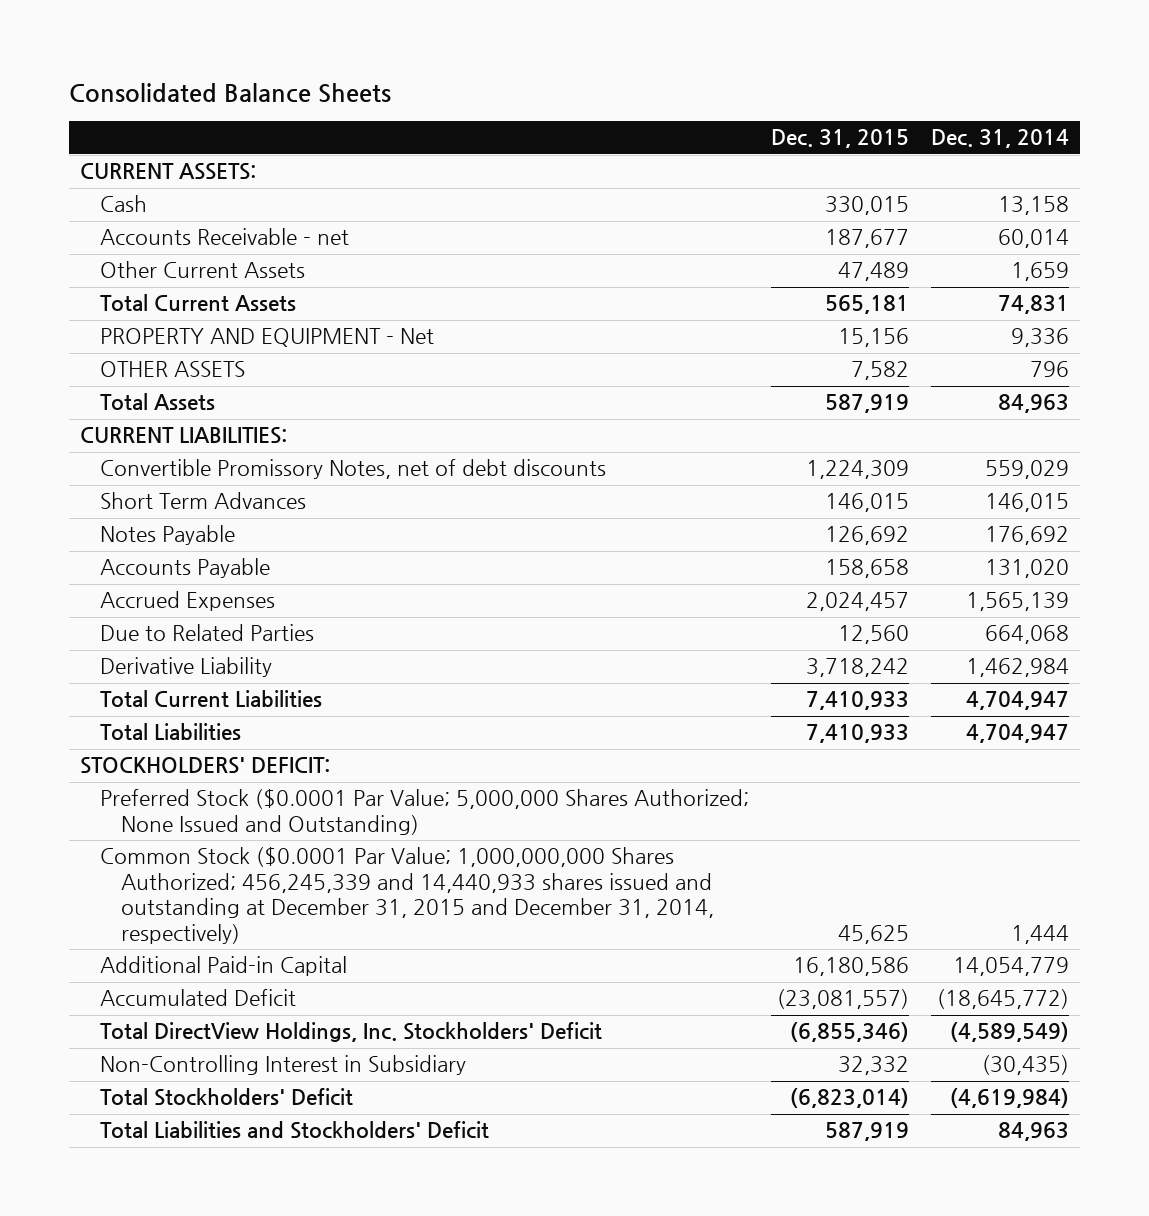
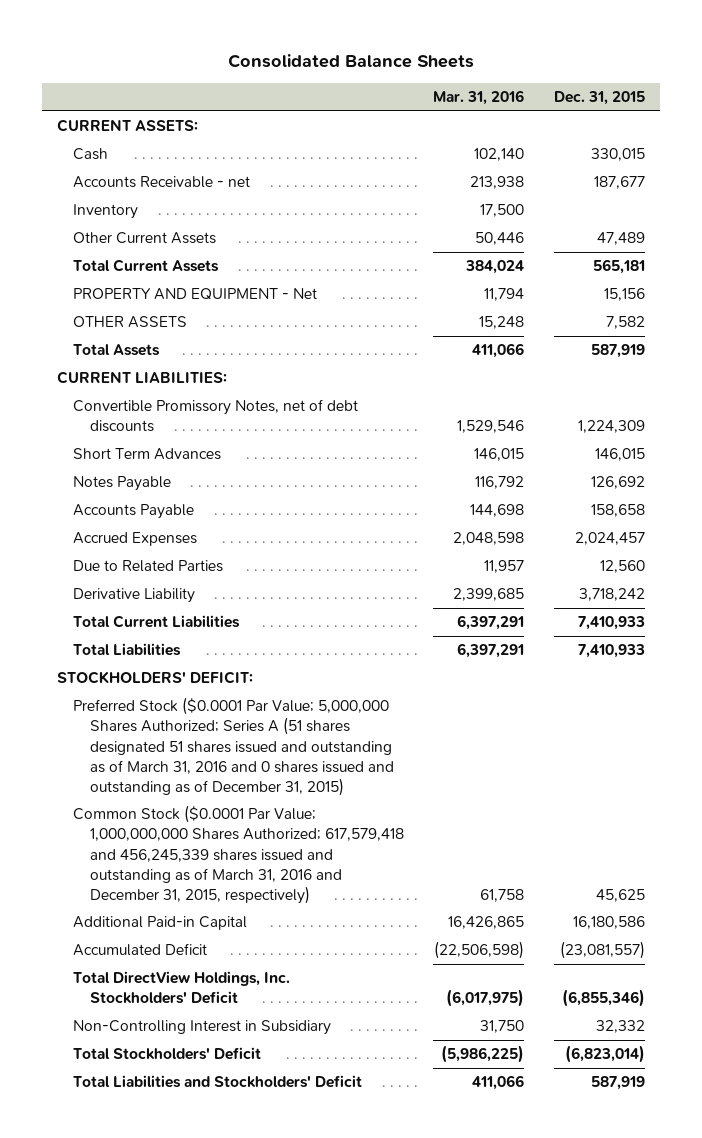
- | Dec. 31, 2015 | Dec. 31, 2014
+ | Mar. 31, 2016 | Dec. 31, 2015
+ Inventory | 17,500 |
- Preferred Stock ($0.0001 Par Value; 5,000,000 Shares Authorized; None Issued and Outstanding)
- Common Stock ($0.0001 Par Value; 1,000,000,000 Shares Authorized; 456,245,339 and 14,440,933 shares issued and outstanding at December 31, 2015 and December 31, 2014, respectively) | 45,625 | 1,444
+ Preferred Stock ($0.0001 Par Value; 5,000,000 Shares Authorized; Series A (51 shares designated 51 shares issued and outstanding as of March 31, 2016 and 0 shares issued and outstanding as of December 31, 2015)
+ Common Stock ($0.0001 Par Value; 1,000,000,000 Shares Authorized; 617,579,418 and 456,245,339 shares issued and outstanding as of March 31, 2016 and December 31, 2015, respectively) | 61,758 | 45,625

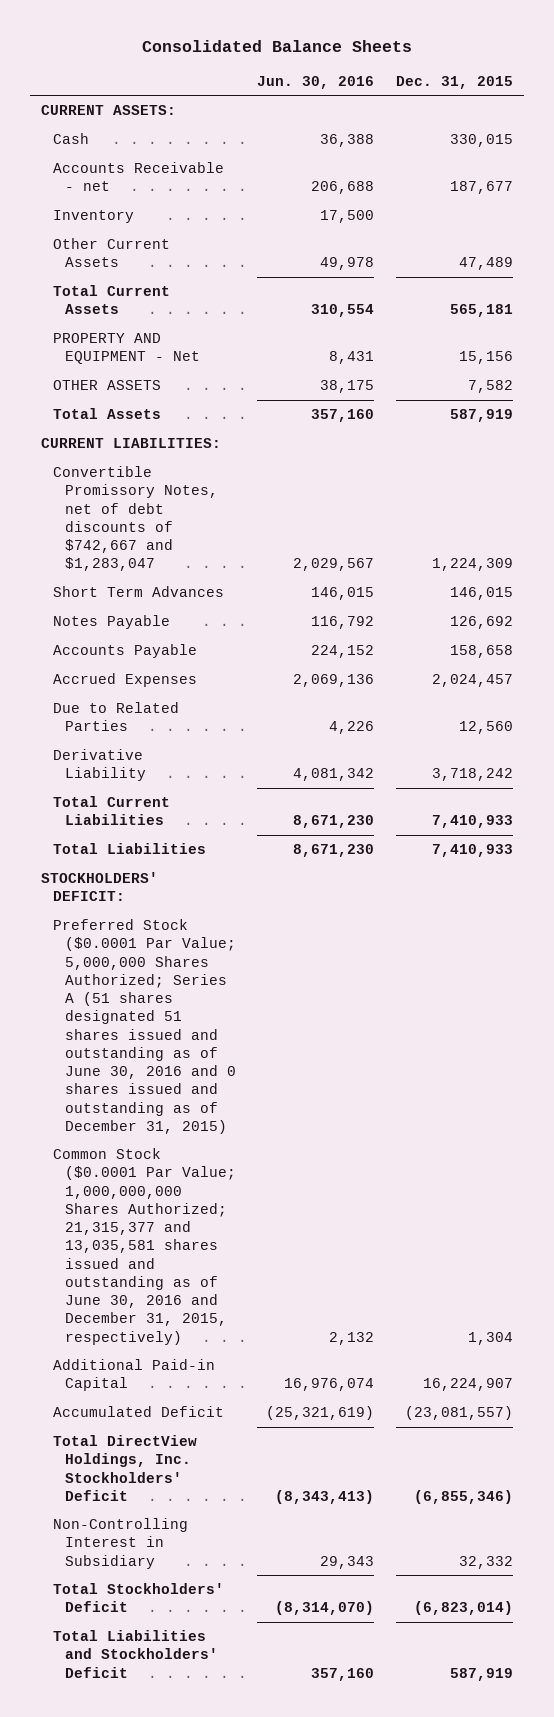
- | Mar. 31, 2016 | Dec. 31, 2015
+ | Jun. 30, 2016 | Dec. 31, 2015
- Convertible Promissory Notes, net of debt discounts | 1,529,546 | 1,224,309
+ Convertible Promissory Notes, net of debt discounts of $742,667 and $1,283,047 | 2,029,567 | 1,224,309
- Preferred Stock ($0.0001 Par Value; 5,000,000 Shares Authorized; Series A (51 shares designated 51 shares issued and outstanding as of March 31, 2016 and 0 shares issued and outstanding as of December 31, 2015)
- Common Stock ($0.0001 Par Value; 1,000,000,000 Shares Authorized; 617,579,418 and 456,245,339 shares issued and outstanding as of March 31, 2016 and December 31, 2015, respectively) | 61,758 | 45,625
- Additional Paid-in Capital | 16,426,865 | 16,180,586
+ Preferred Stock ($0.0001 Par Value; 5,000,000 Shares Authorized; Series A (51 shares designated 51 shares issued and outstanding as of June 30, 2016 and 0 shares issued and outstanding as of December 31, 2015)
+ Common Stock ($0.0001 Par Value; 1,000,000,000 Shares Authorized; 21,315,377 and 13,035,581 shares issued and outstanding as of June 30, 2016 and December 31, 2015, respectively) | 2,132 | 1,304
+ Additional Paid-in Capital | 16,976,074 | 16,224,907

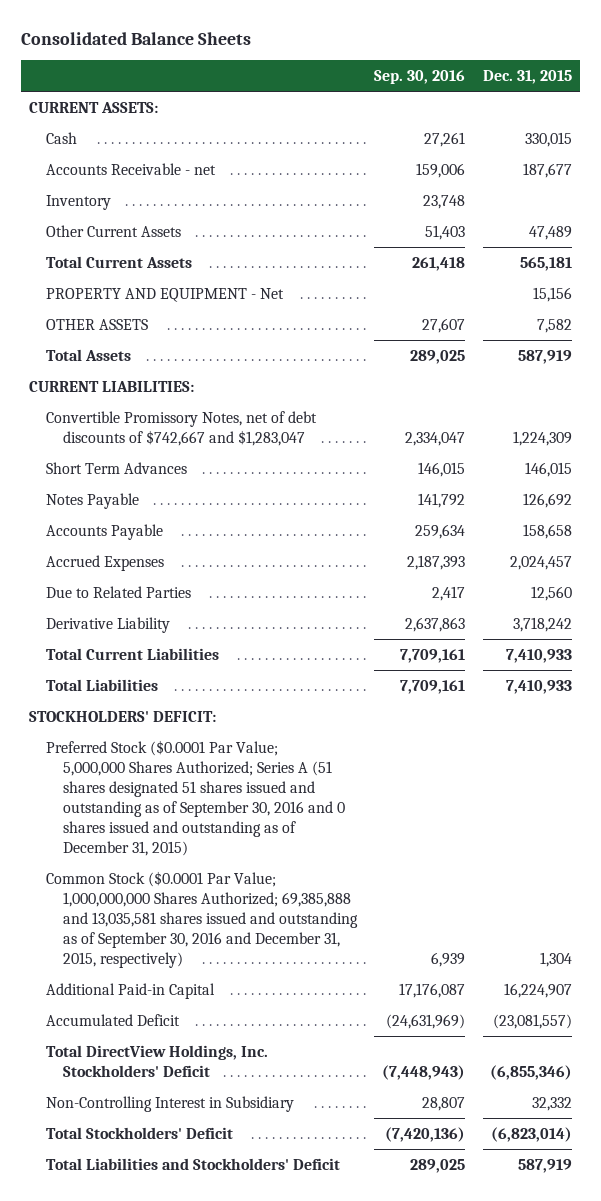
- | Jun. 30, 2016 | Dec. 31, 2015
+ | Sep. 30, 2016 | Dec. 31, 2015
- Preferred Stock ($0.0001 Par Value; 5,000,000 Shares Authorized; Series A (51 shares designated 51 shares issued and outstanding as of June 30, 2016 and 0 shares issued and outstanding as of December 31, 2015)
- Common Stock ($0.0001 Par Value; 1,000,000,000 Shares Authorized; 21,315,377 and 13,035,581 shares issued and outstanding as of June 30, 2016 and December 31, 2015, respectively) | 2,132 | 1,304
+ Preferred Stock ($0.0001 Par Value; 5,000,000 Shares Authorized; Series A (51 shares designated 51 shares issued and outstanding as of September 30, 2016 and 0 shares issued and outstanding as of December 31, 2015)
+ Common Stock ($0.0001 Par Value; 1,000,000,000 Shares Authorized; 69,385,888 and 13,035,581 shares issued and outstanding as of September 30, 2016 and December 31, 2015, respectively) | 6,939 | 1,304

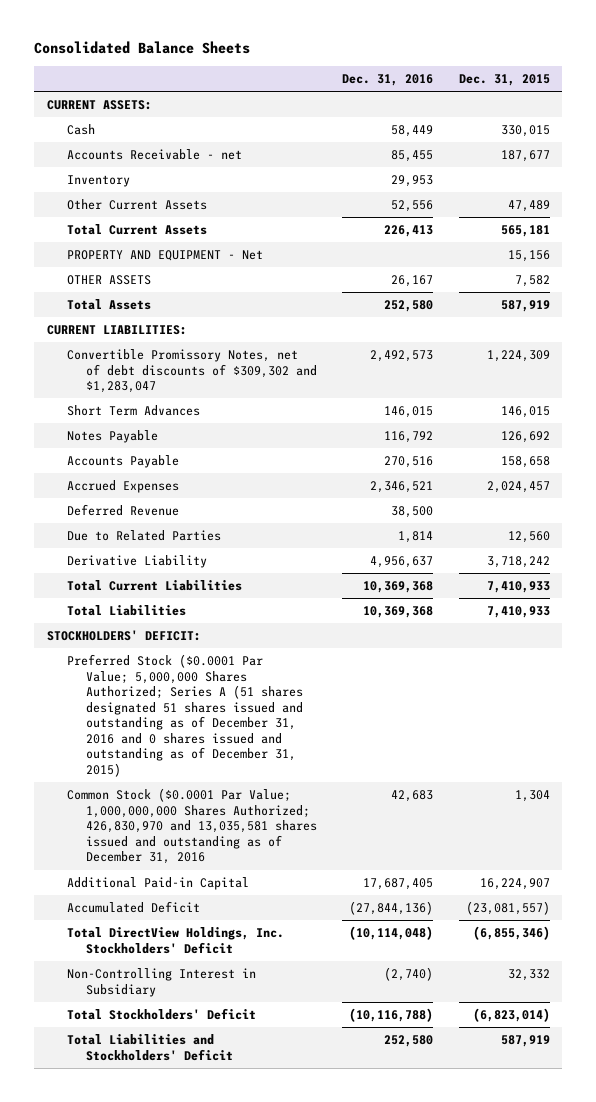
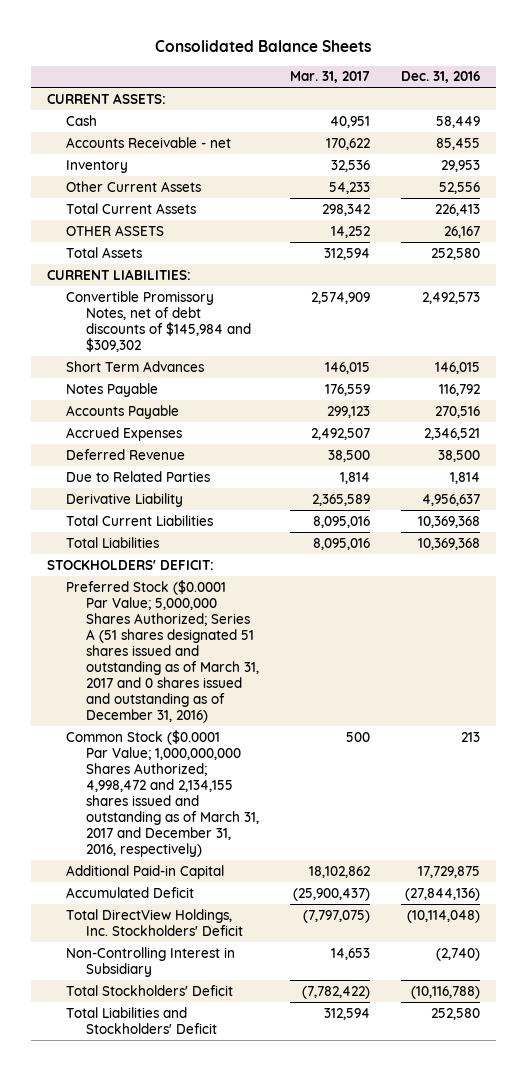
- | Dec. 31, 2016 | Dec. 31, 2015
+ | Mar. 31, 2017 | Dec. 31, 2016
- PROPERTY AND EQUIPMENT - Net | | 15,156
- Convertible Promissory Notes, net of debt discounts of $309,302 and $1,283,047 | 2,492,573 | 1,224,309
+ Convertible Promissory Notes, net of debt discounts of $145,984 and $309,302 | 2,574,909 | 2,492,573
- Preferred Stock ($0.0001 Par Value; 5,000,000 Shares Authorized; Series A (51 shares designated 51 shares issued and outstanding as of December 31, 2016 and 0 shares issued and outstanding as of December 31, 2015)
- Common Stock ($0.0001 Par Value; 1,000,000,000 Shares Authorized; 426,830,970 and 13,035,581 shares issued and outstanding as of December 31, 2016 | 42,683 | 1,304
- Additional Paid-in Capital | 17,687,405 | 16,224,907
+ Preferred Stock ($0.0001 Par Value; 5,000,000 Shares Authorized; Series A (51 shares designated 51 shares issued and outstanding as of March 31, 2017 and 0 shares issued and outstanding as of December 31, 2016)
+ Common Stock ($0.0001 Par Value; 1,000,000,000 Shares Authorized; 4,998,472 and 2,134,155 shares issued and outstanding as of March 31, 2017 and December 31, 2016, respectively) | 500 | 213
+ Additional Paid-in Capital | 18,102,862 | 17,729,875

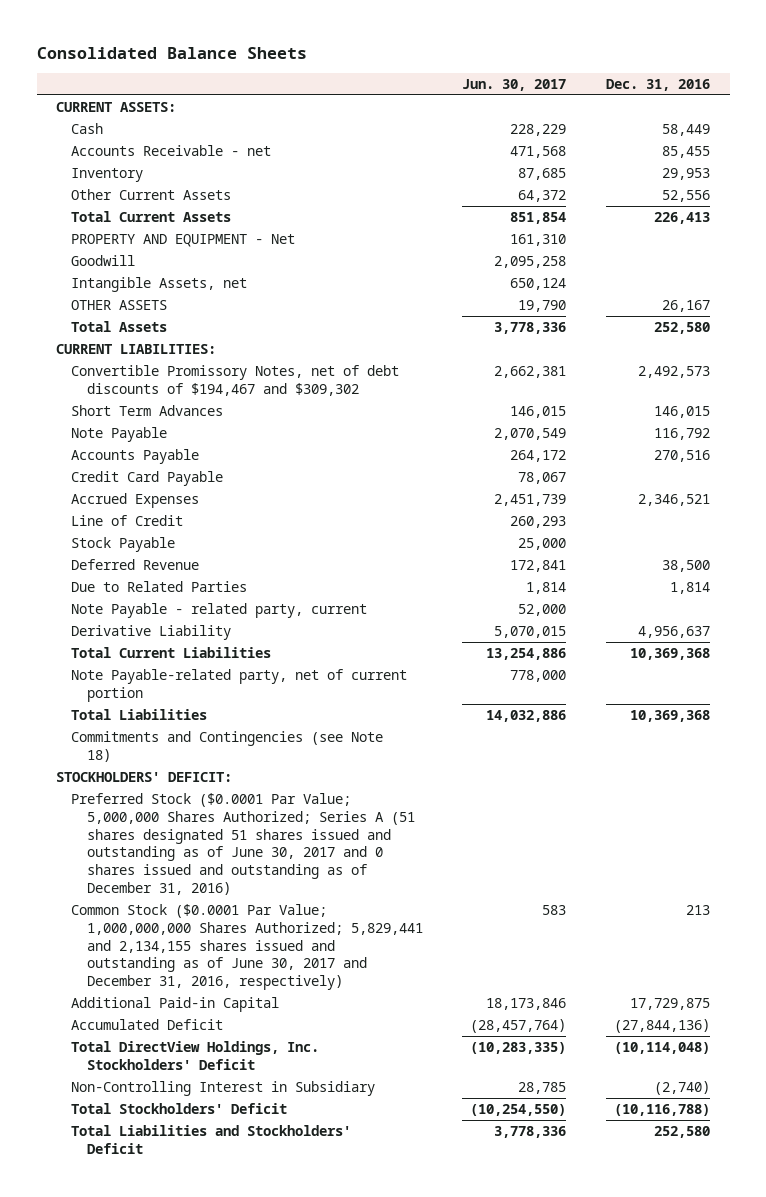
- | Mar. 31, 2017 | Dec. 31, 2016
+ | Jun. 30, 2017 | Dec. 31, 2016
+ PROPERTY AND EQUIPMENT - Net | 161,310 |
+ Goodwill | 2,095,258 |
+ Intangible Assets, net | 650,124 |
- Convertible Promissory Notes, net of debt discounts of $145,984 and $309,302 | 2,574,909 | 2,492,573
+ Convertible Promissory Notes, net of debt discounts of $194,467 and $309,302 | 2,662,381 | 2,492,573
- Notes Payable | 176,559 | 116,792
+ Note Payable | 2,070,549 | 116,792
+ Credit Card Payable | 78,067 |
+ Line of Credit | 260,293 |
+ Stock Payable | 25,000 |
+ Note Payable - related party, current | 52,000 |
+ Note Payable-related party, net of current portion | 778,000 |
+ Commitments and Contingencies (see Note 18)
- Preferred Stock ($0.0001 Par Value; 5,000,000 Shares Authorized; Series A (51 shares designated 51 shares issued and outstanding as of March 31, 2017 and 0 shares issued and outstanding as of December 31, 2016)
- Common Stock ($0.0001 Par Value; 1,000,000,000 Shares Authorized; 4,998,472 and 2,134,155 shares issued and outstanding as of March 31, 2017 and December 31, 2016, respectively) | 500 | 213
+ Preferred Stock ($0.0001 Par Value; 5,000,000 Shares Authorized; Series A (51 shares designated 51 shares issued and outstanding as of June 30, 2017 and 0 shares issued and outstanding as of December 31, 2016)
+ Common Stock ($0.0001 Par Value; 1,000,000,000 Shares Authorized; 5,829,441 and 2,134,155 shares issued and outstanding as of June 30, 2017 and December 31, 2016, respectively) | 583 | 213

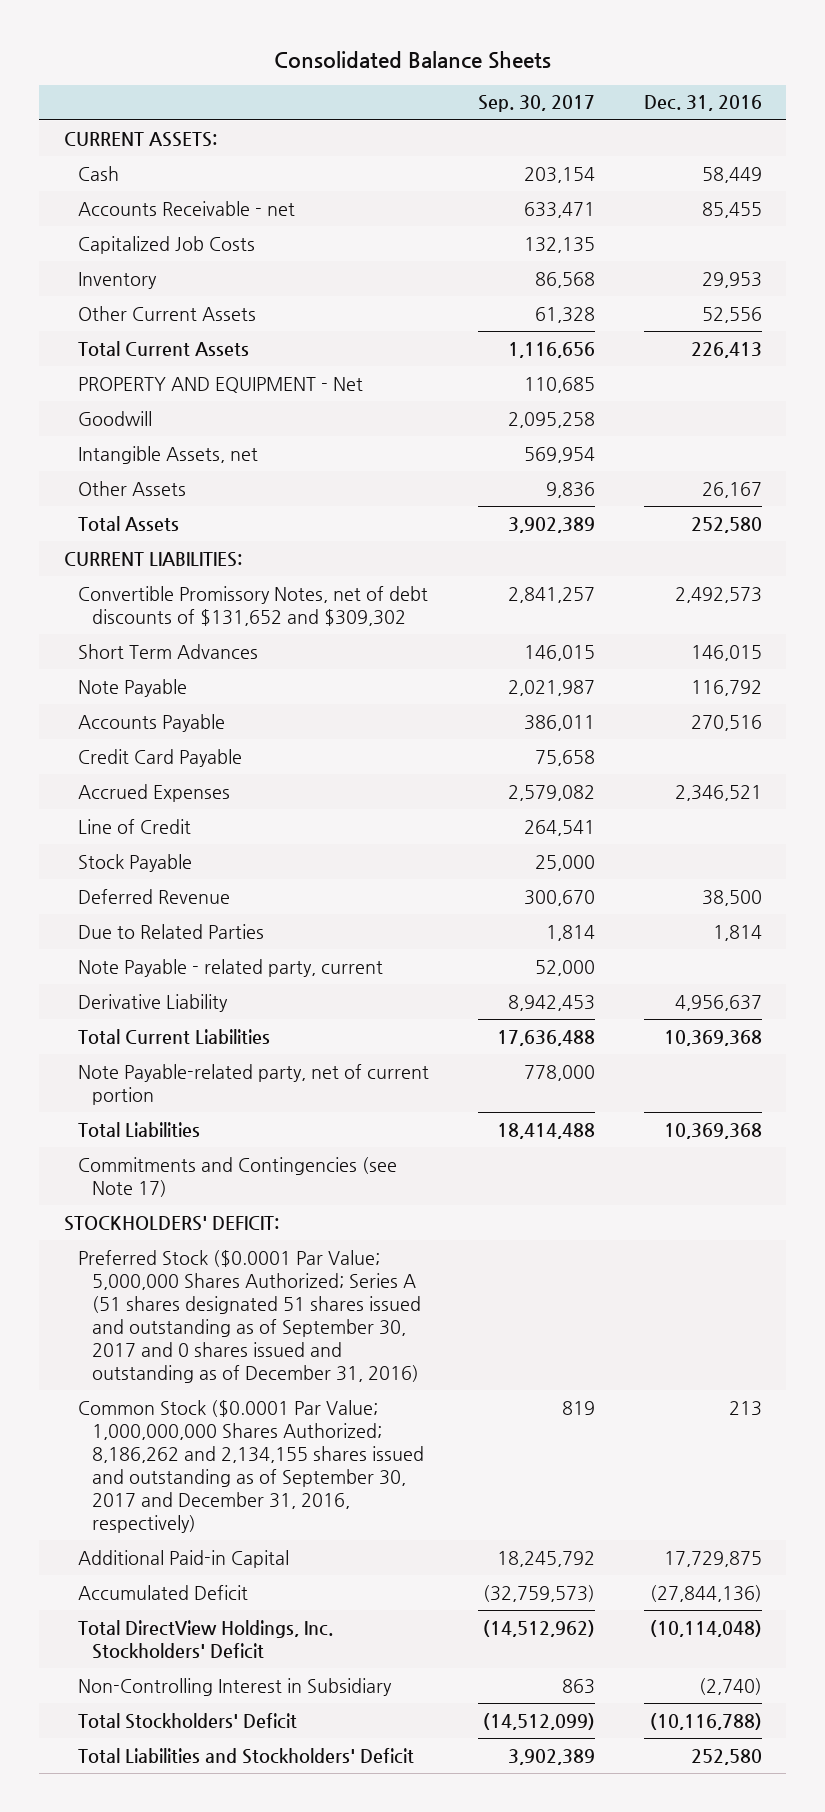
- | Jun. 30, 2017 | Dec. 31, 2016
+ | Sep. 30, 2017 | Dec. 31, 2016
+ Capitalized Job Costs | 132,135 |
- OTHER ASSETS | 19,790 | 26,167
+ Other Assets | 9,836 | 26,167
- Convertible Promissory Notes, net of debt discounts of $194,467 and $309,302 | 2,662,381 | 2,492,573
+ Convertible Promissory Notes, net of debt discounts of $131,652 and $309,302 | 2,841,257 | 2,492,573
- Commitments and Contingencies (see Note 18)
+ Commitments and Contingencies (see Note 17)
- Preferred Stock ($0.0001 Par Value; 5,000,000 Shares Authorized; Series A (51 shares designated 51 shares issued and outstanding as of June 30, 2017 and 0 shares issued and outstanding as of December 31, 2016)
- Common Stock ($0.0001 Par Value; 1,000,000,000 Shares Authorized; 5,829,441 and 2,134,155 shares issued and outstanding as of June 30, 2017 and December 31, 2016, respectively) | 583 | 213
+ Preferred Stock ($0.0001 Par Value; 5,000,000 Shares Authorized; Series A (51 shares designated 51 shares issued and outstanding as of September 30, 2017 and 0 shares issued and outstanding as of December 31, 2016)
+ Common Stock ($0.0001 Par Value; 1,000,000,000 Shares Authorized; 8,186,262 and 2,134,155 shares issued and outstanding as of September 30, 2017 and December 31, 2016, respectively) | 819 | 213

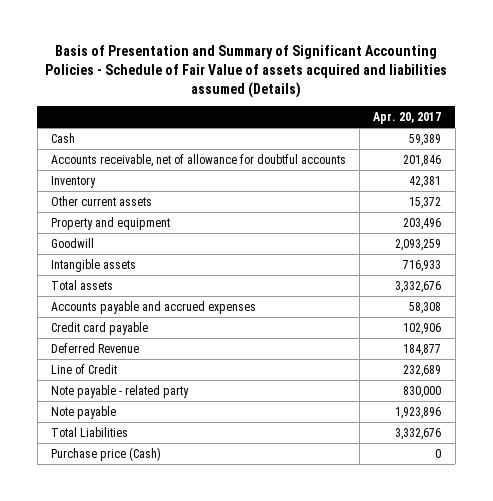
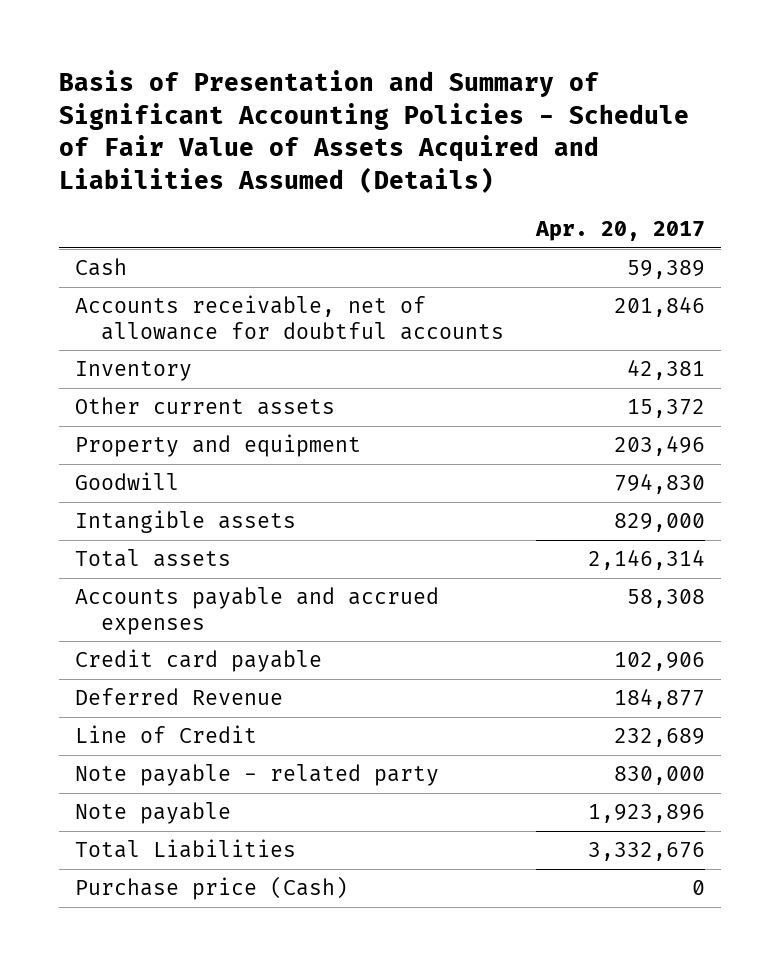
- Basis of Presentation and Summary of Significant Accounting Policies - Schedule of Fair Value of assets acquired and liabilities assumed (Details)
+ Basis of Presentation and Summary of Significant Accounting Policies - Schedule of Fair Value of Assets Acquired and Liabilities Assumed (Details)
- Goodwill | 2,093,259
- Intangible assets | 716,933
- Total assets | 3,332,676
+ Goodwill | 794,830
+ Intangible assets | 829,000
+ Total assets | 2,146,314

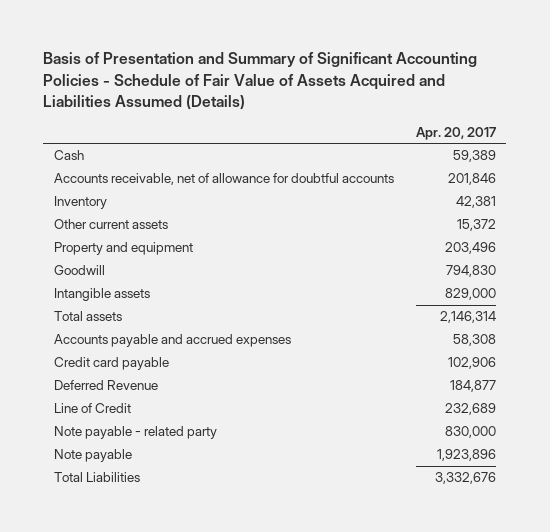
- Purchase price (Cash) | 0

